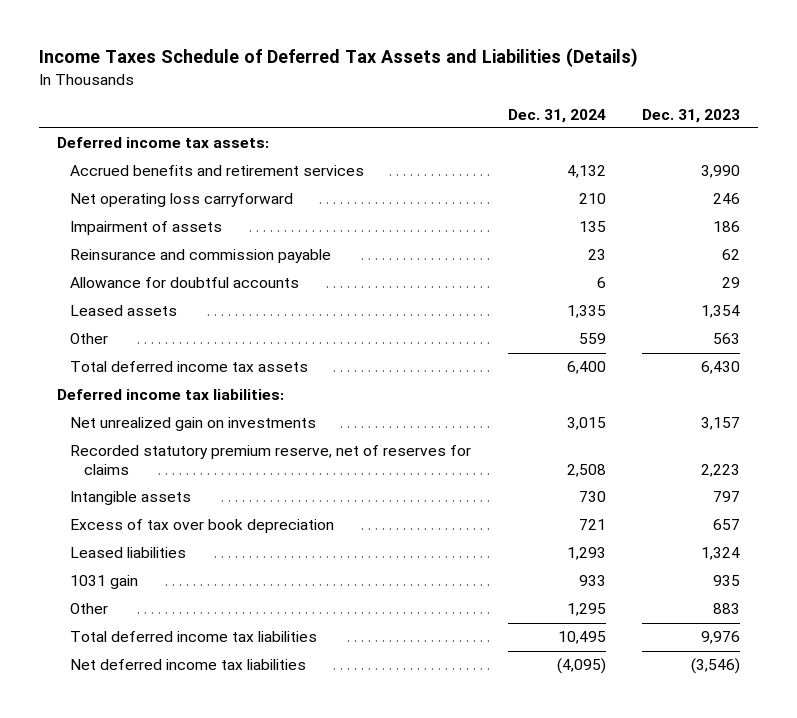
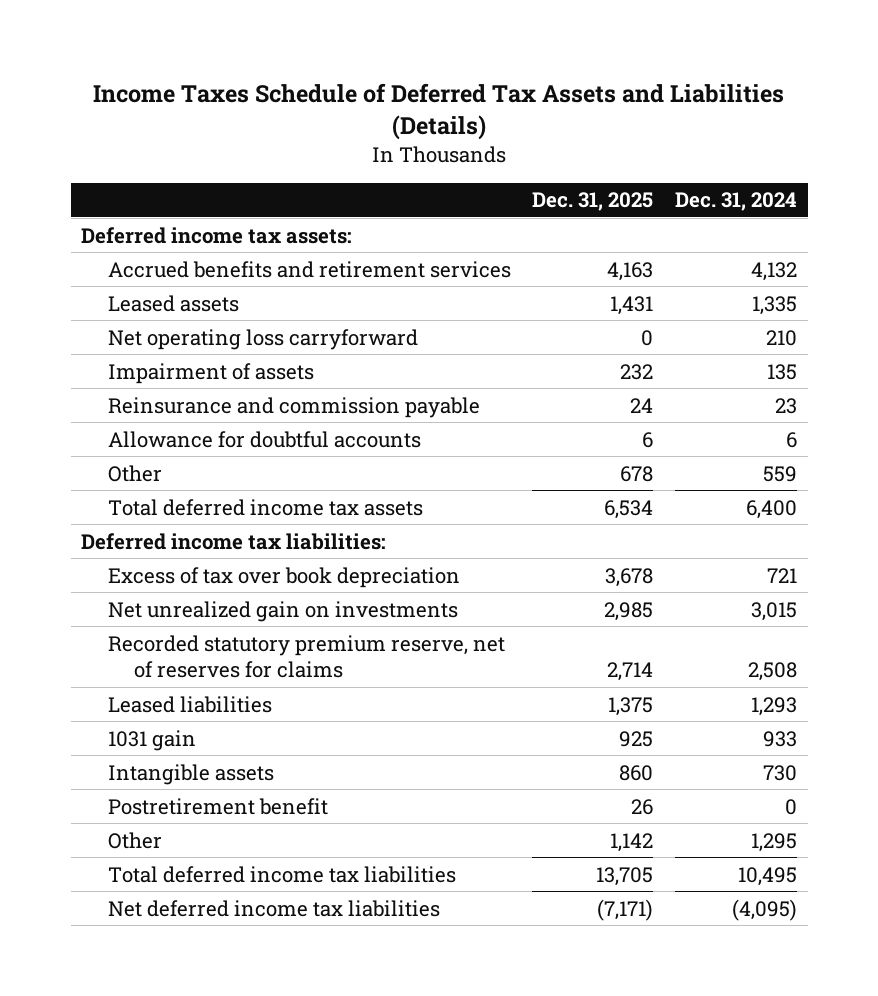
- | Dec. 31, 2024 | Dec. 31, 2023
+ | Dec. 31, 2025 | Dec. 31, 2024
moved up: Leased assets | 1,431 | 1,335
moved up: Excess of tax over book depreciation | 3,678 | 721
moved down: Intangible assets | 860 | 730
+ Postretirement benefit | 26 | 0

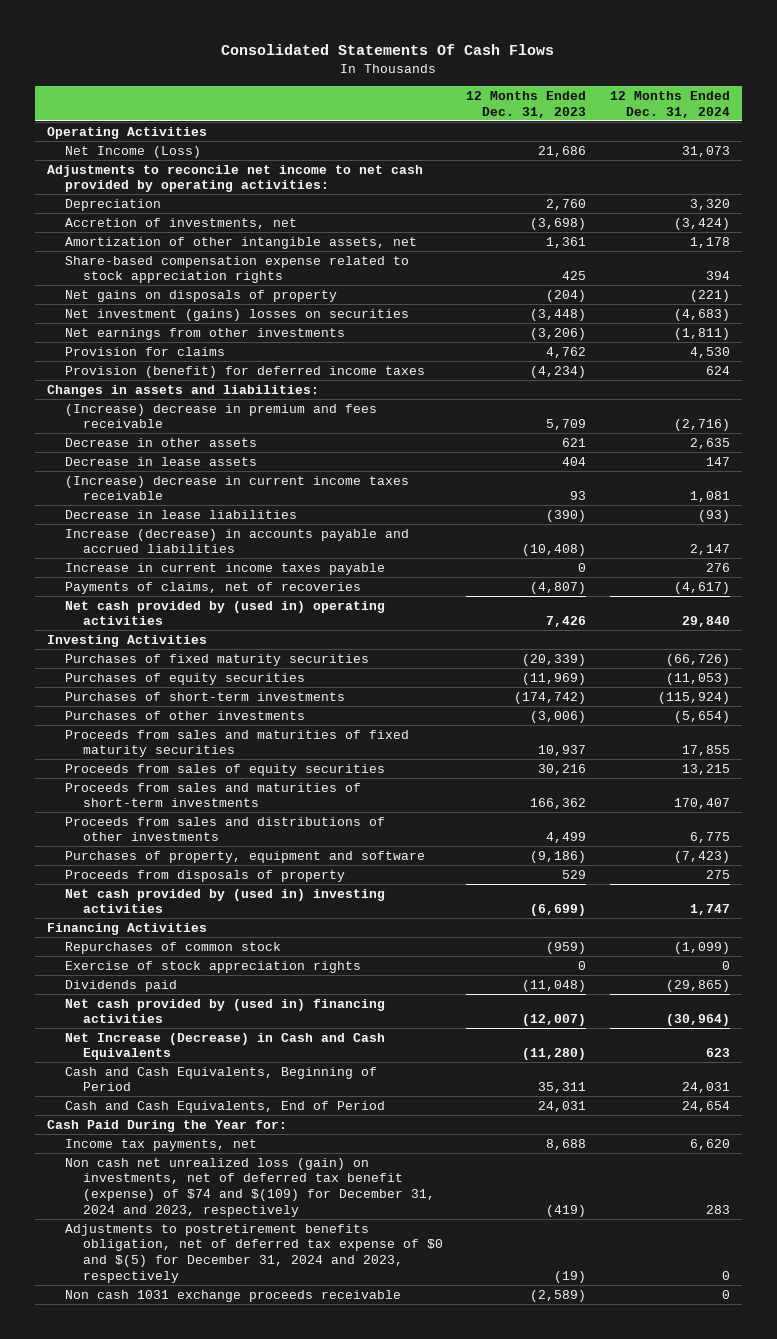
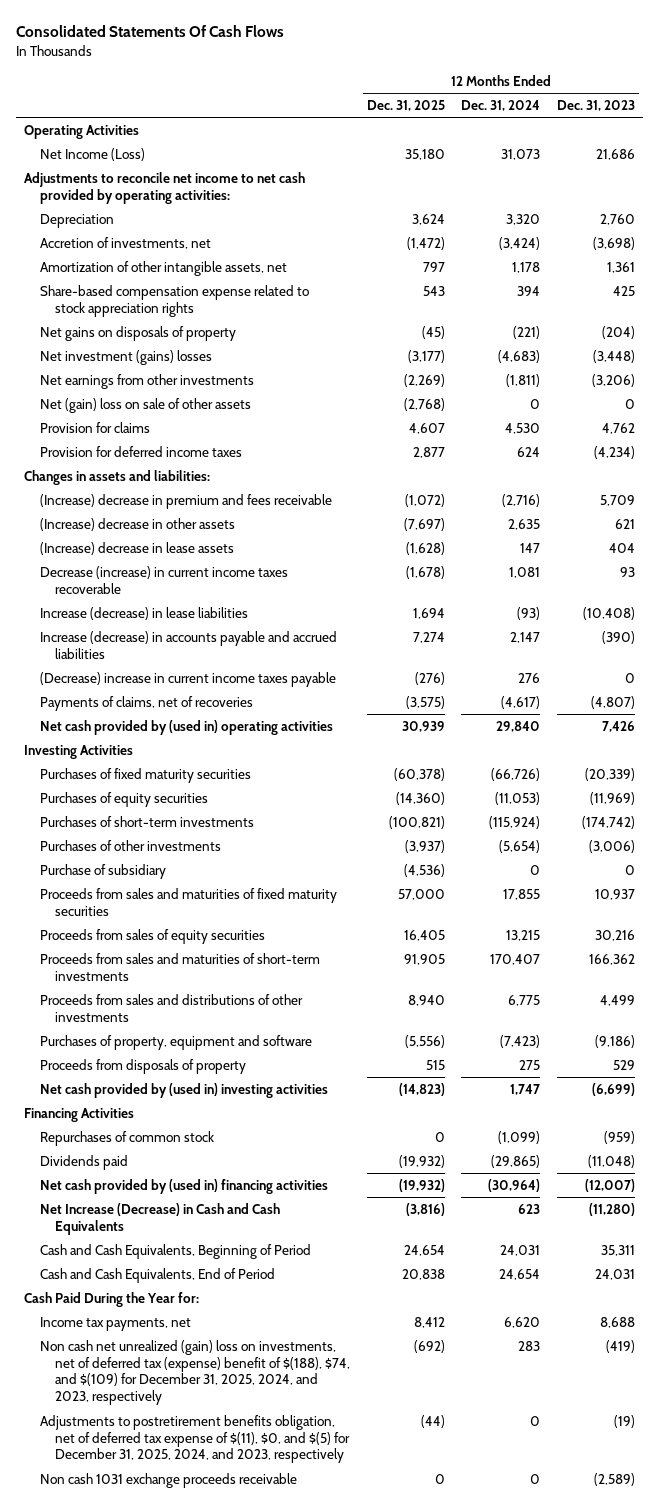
- | 12 Months Ended Dec. 31, 2023 | 12 Months Ended Dec. 31, 2024
+ | 12 Months Ended Dec. 31, 2025 | 12 Months Ended Dec. 31, 2024 | 12 Months Ended Dec. 31, 2023
- Net investment (gains) losses on securities | (3,448) | (4,683)
+ Net investment (gains) losses | (3,177) | (4,683) | (3,448)
+ Net (gain) loss on sale of other assets | (2,768) | 0 | 0
- Provision (benefit) for deferred income taxes | (4,234) | 624
+ Provision for deferred income taxes | 2,877 | 624 | (4,234)
- Decrease in other assets | 621 | 2,635
- Decrease in lease assets | 404 | 147
- (Increase) decrease in current income taxes receivable | 93 | 1,081
- Decrease in lease liabilities | (390) | (93)
- Increase (decrease) in accounts payable and accrued liabilities | (10,408) | 2,147
- Increase in current income taxes payable | 0 | 276
+ (Increase) decrease in other assets | (7,697) | 2,635 | 621
+ (Increase) decrease in lease assets | (1,628) | 147 | 404
+ Decrease (increase) in current income taxes recoverable | (1,678) | 1,081 | 93
+ Increase (decrease) in lease liabilities | 1,694 | (93) | (10,408)
+ Increase (decrease) in accounts payable and accrued liabilities | 7,274 | 2,147 | (390)
+ (Decrease) increase in current income taxes payable | (276) | 276 | 0
+ Purchase of subsidiary | (4,536) | 0 | 0
- Exercise of stock appreciation rights | 0 | 0
- Non cash net unrealized loss (gain) on investments, net of deferred tax benefit (expense) of $74 and $(109) for December 31, 2024 and 2023, respectively | (419) | 283
- Adjustments to postretirement benefits obligation, net of deferred tax expense of $0 and $(5) for December 31, 2024 and 2023, respectively | (19) | 0
+ Non cash net unrealized (gain) loss on investments, net of deferred tax (expense) benefit of $(188), $74, and $(109) for December 31, 2025, 2024, and 2023, respectively | (692) | 283 | (419)
+ Adjustments to postretirement benefits obligation, net of deferred tax expense of $(11), $0, and $(5) for December 31, 2025, 2024, and 2023, respectively | (44) | 0 | (19)

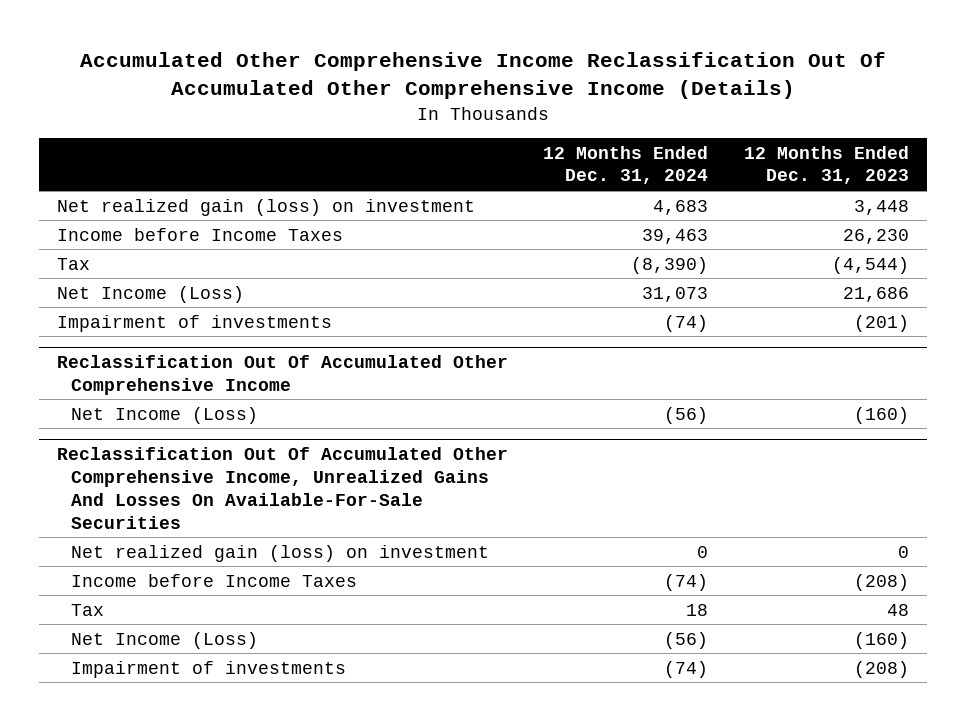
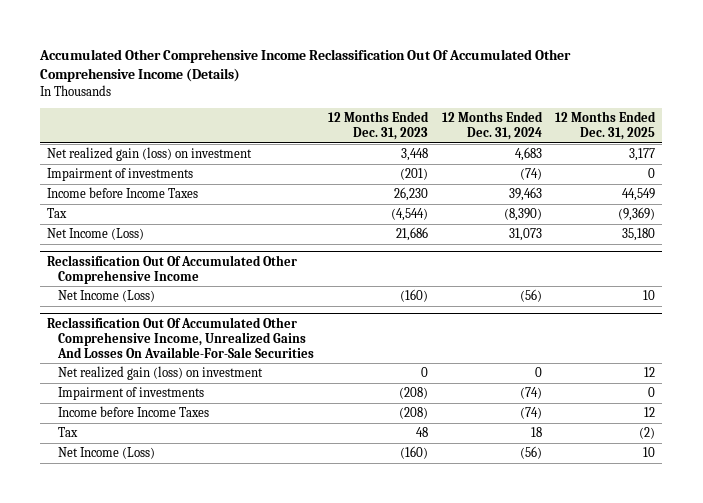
- | 12 Months Ended Dec. 31, 2024 | 12 Months Ended Dec. 31, 2023
+ | 12 Months Ended Dec. 31, 2023 | 12 Months Ended Dec. 31, 2024 | 12 Months Ended Dec. 31, 2025
moved up: Impairment of investments | (201) | (74) | 0
@ Reclassification Out Of Accumulated Other Comprehensive Income, Unrealized Gains And Losses On Available-For-Sale Securities
moved up: Impairment of investments | (208) | (74) | 0

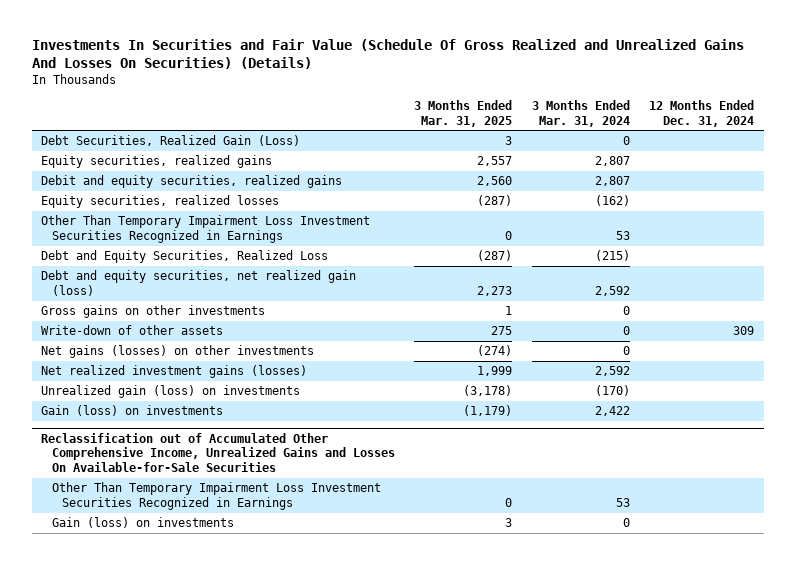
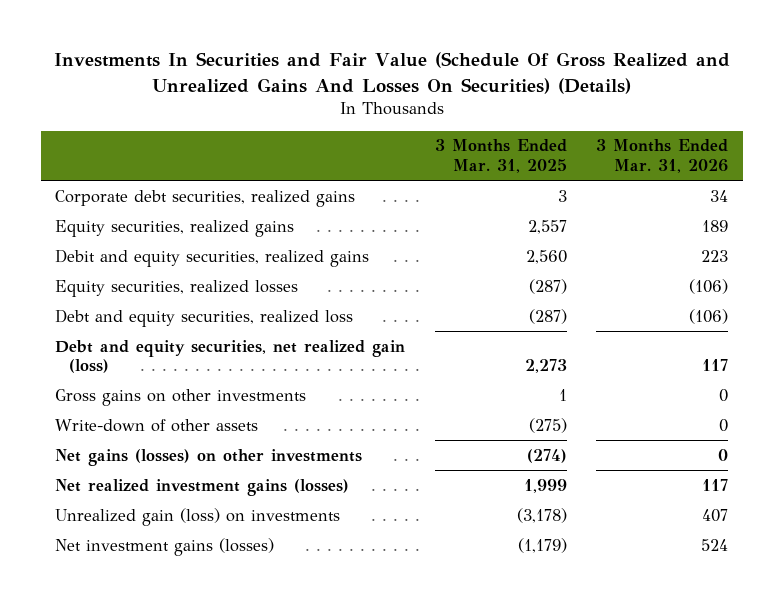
- | 3 Months Ended Mar. 31, 2025 | 3 Months Ended Mar. 31, 2024 | 12 Months Ended Dec. 31, 2024
+ | 3 Months Ended Mar. 31, 2025 | 3 Months Ended Mar. 31, 2026
- Debt Securities, Realized Gain (Loss) | 3 | 0 |
+ Corporate debt securities, realized gains | 3 | 34
- Other Than Temporary Impairment Loss Investment Securities Recognized in Earnings | 0 | 53 |
- Debt and Equity Securities, Realized Loss | (287) | (215) |
+ Debt and equity securities, realized loss | (287) | (106)
- Write-down of other assets | 275 | 0 | 309
+ Write-down of other assets | (275) | 0
- Gain (loss) on investments | (1,179) | 2,422 |
- Reclassification out of Accumulated Other Comprehensive Income, Unrealized Gains and Losses On Available-for-Sale Securities
- Other Than Temporary Impairment Loss Investment Securities Recognized in Earnings | 0 | 53 |
- Gain (loss) on investments | 3 | 0 |
+ Net investment gains (losses) | (1,179) | 524

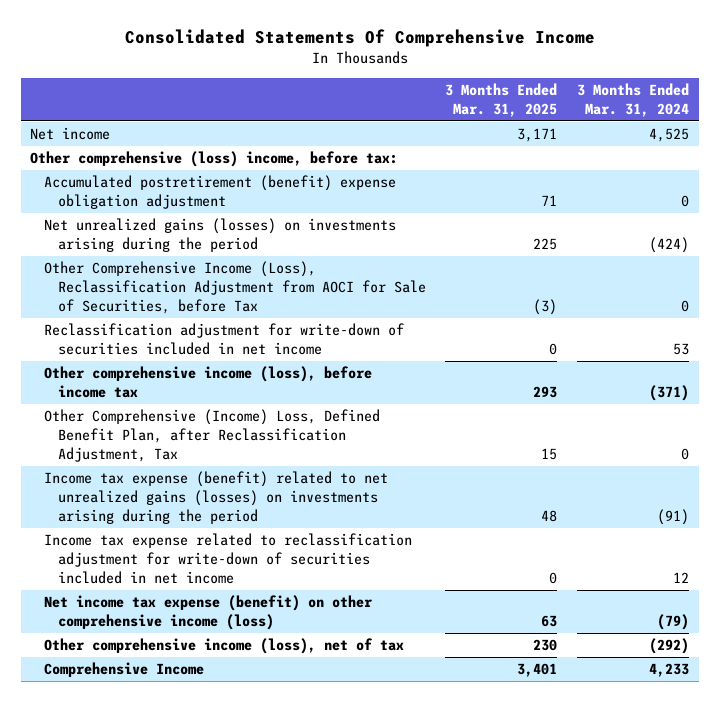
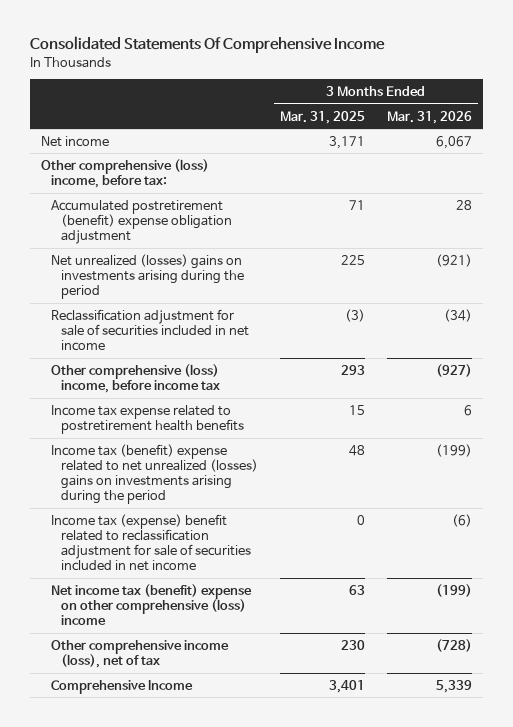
- | 3 Months Ended Mar. 31, 2025 | 3 Months Ended Mar. 31, 2024
+ | 3 Months Ended Mar. 31, 2025 | 3 Months Ended Mar. 31, 2026
- Net unrealized gains (losses) on investments arising during the period | 225 | (424)
- Other Comprehensive Income (Loss), Reclassification Adjustment from AOCI for Sale of Securities, before Tax | (3) | 0
- Reclassification adjustment for write-down of securities included in net income | 0 | 53
- Other comprehensive income (loss), before income tax | 293 | (371)
- Other Comprehensive (Income) Loss, Defined Benefit Plan, after Reclassification Adjustment, Tax | 15 | 0
- Income tax expense (benefit) related to net unrealized gains (losses) on investments arising during the period | 48 | (91)
- Income tax expense related to reclassification adjustment for write-down of securities included in net income | 0 | 12
- Net income tax expense (benefit) on other comprehensive income (loss) | 63 | (79)
+ Net unrealized (losses) gains on investments arising during the period | 225 | (921)
+ Reclassification adjustment for sale of securities included in net income | (3) | (34)
+ Other comprehensive (loss) income, before income tax | 293 | (927)
+ Income tax expense related to postretirement health benefits | 15 | 6
+ Income tax (benefit) expense related to net unrealized (losses) gains on investments arising during the period | 48 | (199)
+ Income tax (expense) benefit related to reclassification adjustment for sale of securities included in net income | 0 | (6)
+ Net income tax (benefit) expense on other comprehensive (loss) income | 63 | (199)

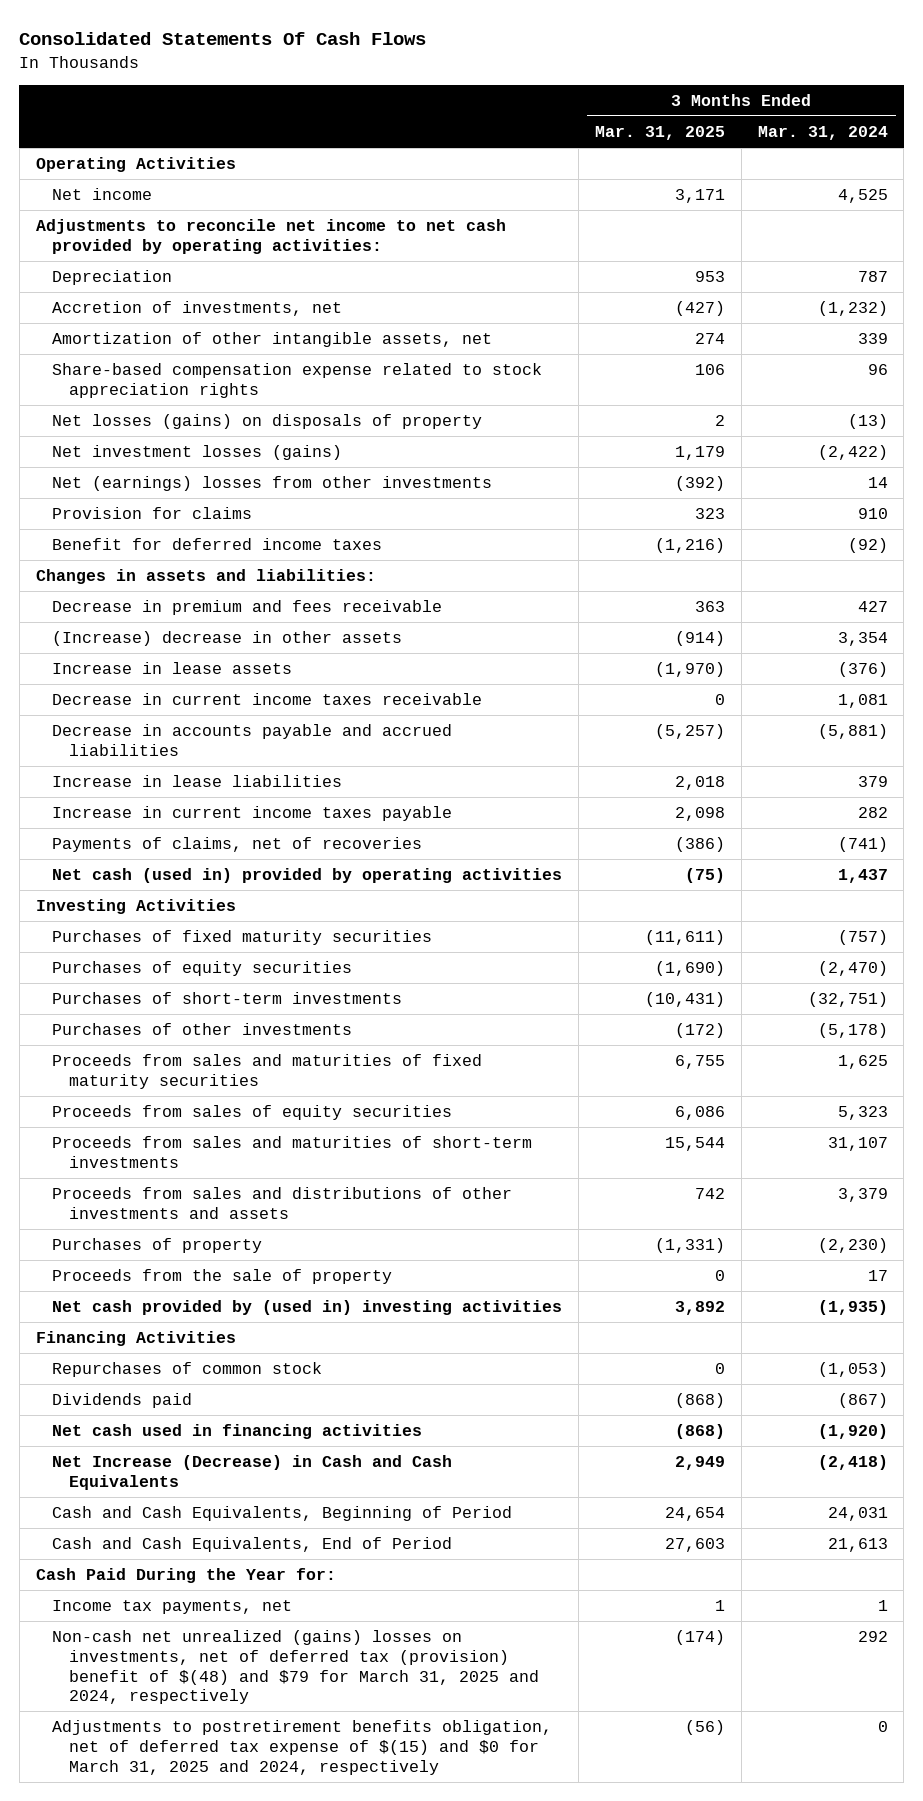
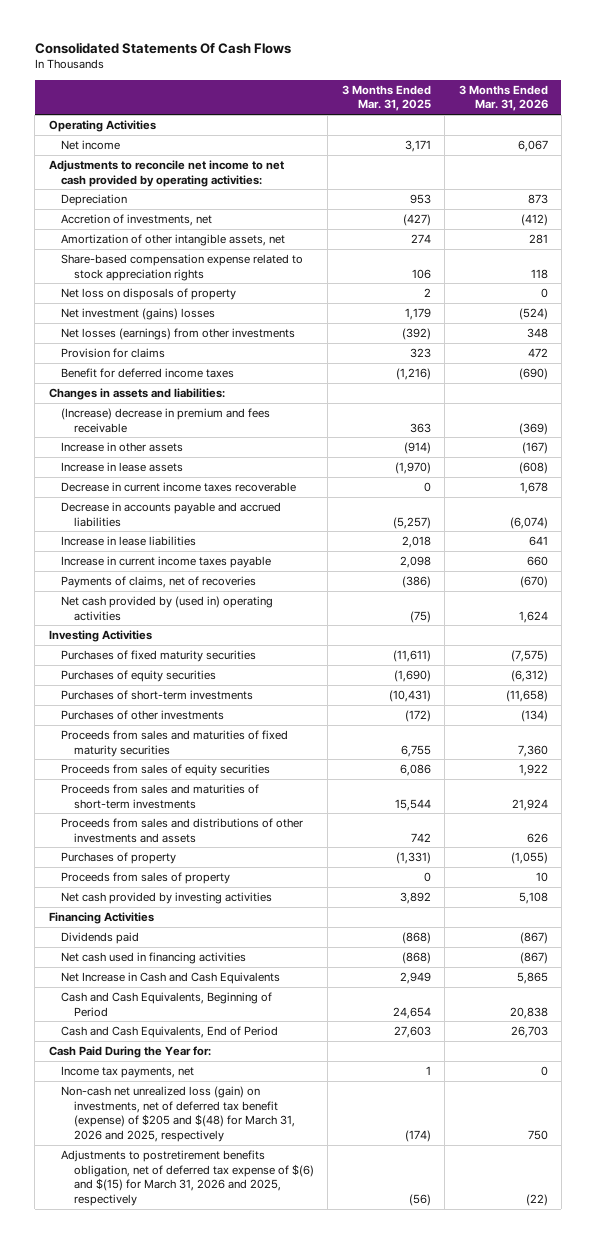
- | 3 Months Ended Mar. 31, 2025 | 3 Months Ended Mar. 31, 2024
+ | 3 Months Ended Mar. 31, 2025 | 3 Months Ended Mar. 31, 2026
- Net losses (gains) on disposals of property | 2 | (13)
- Net investment losses (gains) | 1,179 | (2,422)
- Net (earnings) losses from other investments | (392) | 14
+ Net loss on disposals of property | 2 | 0
+ Net investment (gains) losses | 1,179 | (524)
+ Net losses (earnings) from other investments | (392) | 348
- Decrease in premium and fees receivable | 363 | 427
- (Increase) decrease in other assets | (914) | 3,354
+ (Increase) decrease in premium and fees receivable | 363 | (369)
+ Increase in other assets | (914) | (167)
- Decrease in current income taxes receivable | 0 | 1,081
+ Decrease in current income taxes recoverable | 0 | 1,678
- Net cash (used in) provided by operating activities | (75) | 1,437
+ Net cash provided by (used in) operating activities | (75) | 1,624
- Proceeds from the sale of property | 0 | 17
- Net cash provided by (used in) investing activities | 3,892 | (1,935)
+ Proceeds from sales of property | 0 | 10
+ Net cash provided by investing activities | 3,892 | 5,108
- Repurchases of common stock | 0 | (1,053)
- Net Increase (Decrease) in Cash and Cash Equivalents | 2,949 | (2,418)
+ Net Increase in Cash and Cash Equivalents | 2,949 | 5,865
- Non-cash net unrealized (gains) losses on investments, net of deferred tax (provision) benefit of $(48) and $79 for March 31, 2025 and 2024, respectively | (174) | 292
- Adjustments to postretirement benefits obligation, net of deferred tax expense of $(15) and $0 for March 31, 2025 and 2024, respectively | (56) | 0
+ Non-cash net unrealized loss (gain) on investments, net of deferred tax benefit (expense) of $205 and $(48) for March 31, 2026 and 2025, respectively | (174) | 750
+ Adjustments to postretirement benefits obligation, net of deferred tax expense of $(6) and $(15) for March 31, 2026 and 2025, respectively | (56) | (22)

